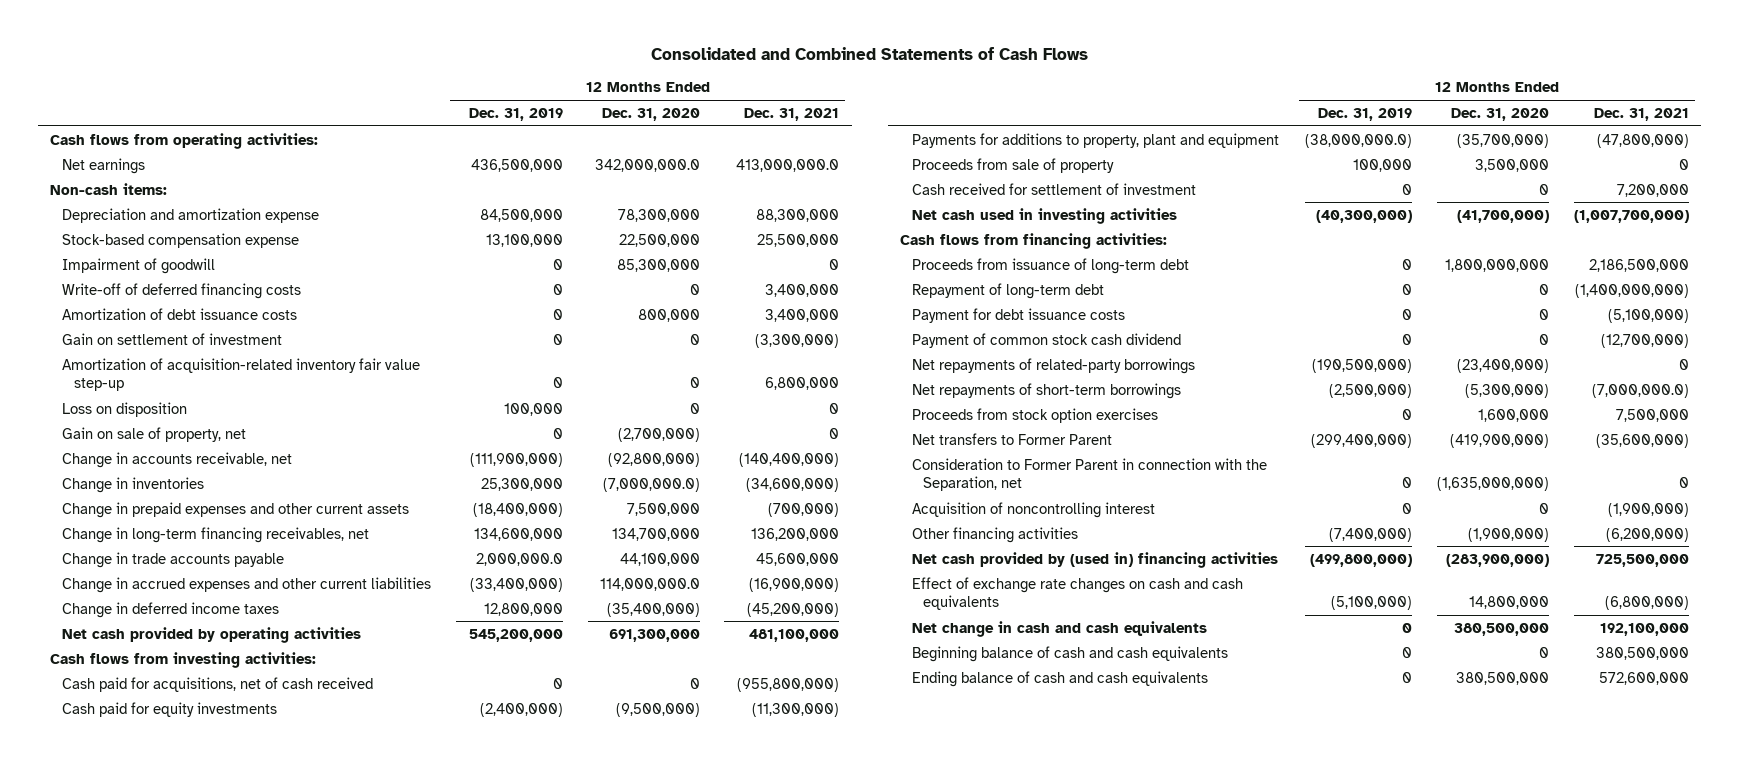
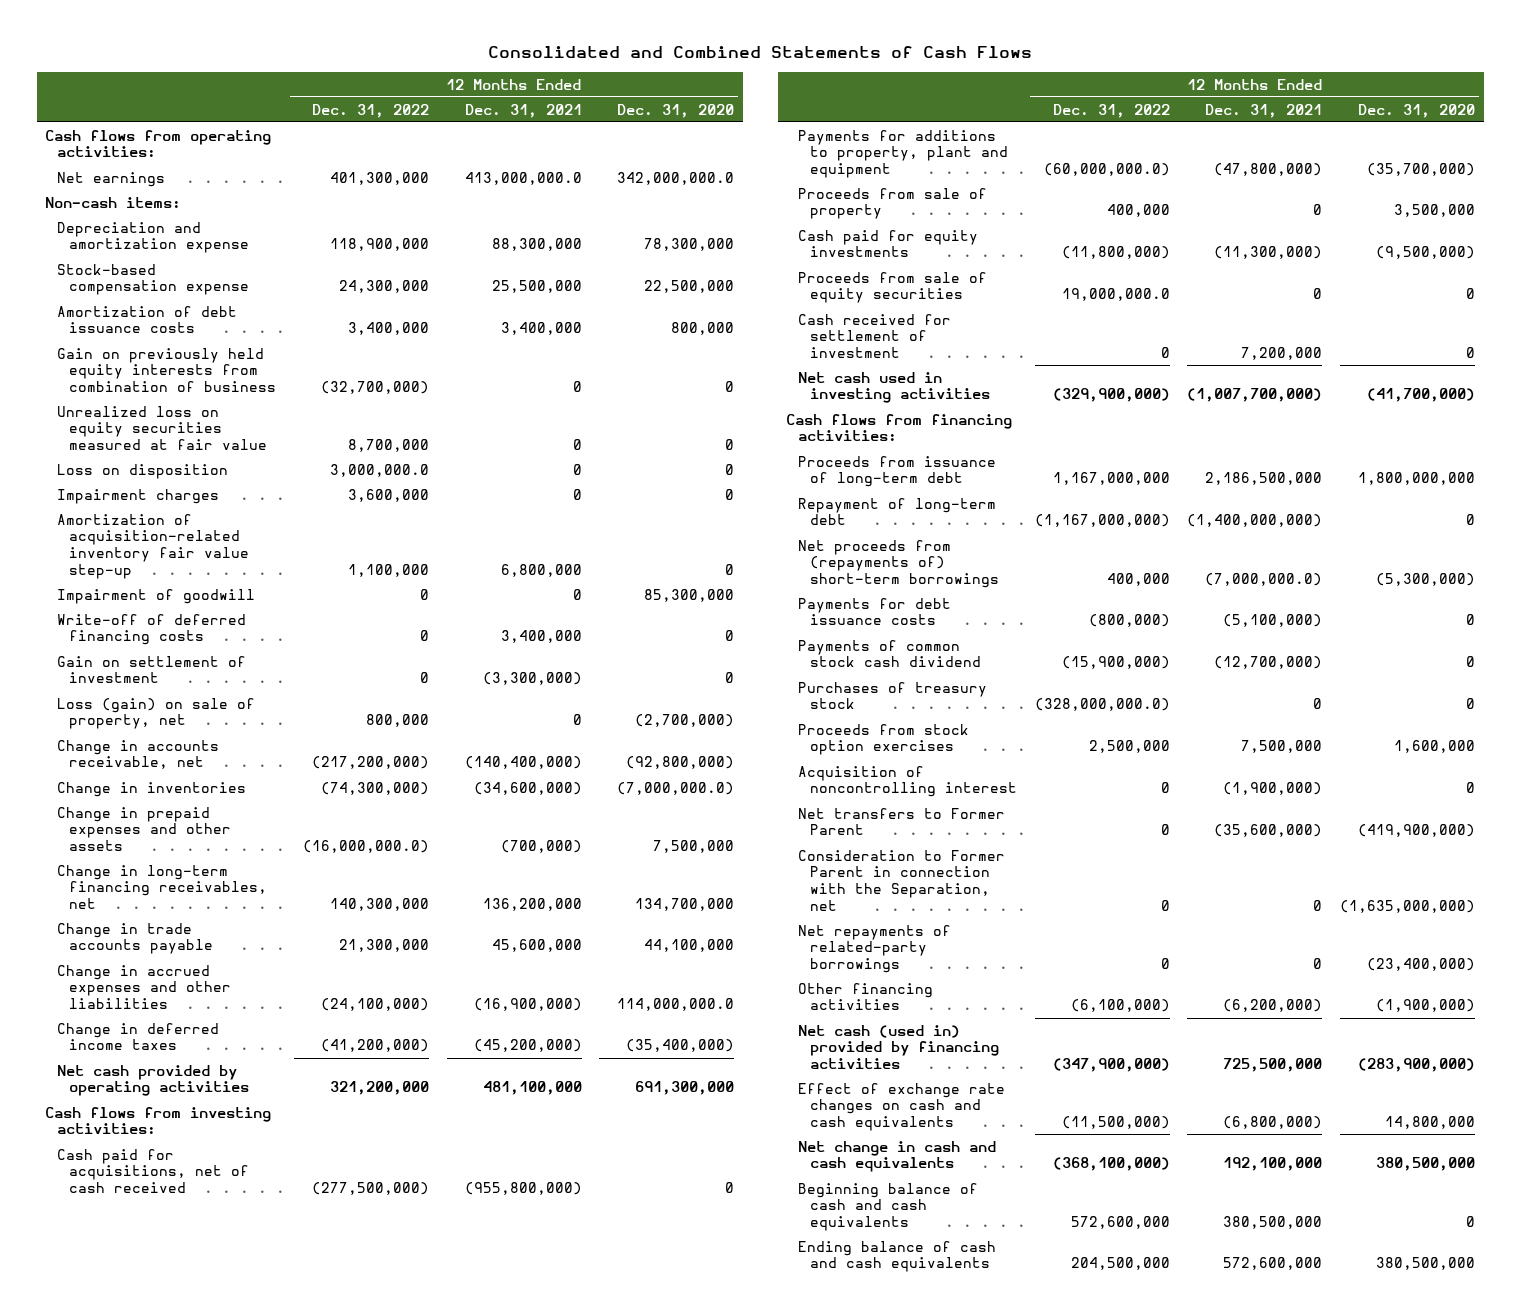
- | 12 Months Ended Dec. 31, 2019 | 12 Months Ended Dec. 31, 2020 | 12 Months Ended Dec. 31, 2021
+ | 12 Months Ended Dec. 31, 2022 | 12 Months Ended Dec. 31, 2021 | 12 Months Ended Dec. 31, 2020
moved up: Amortization of debt issuance costs | 3,400,000 | 3,400,000 | 800,000
+ Gain on previously held equity interests from combination of business | (32,700,000) | 0 | 0
+ Unrealized loss on equity securities measured at fair value | 8,700,000 | 0 | 0
moved up: Loss on disposition | 3,000,000.0 | 0 | 0
+ Impairment charges | 3,600,000 | 0 | 0
moved up: Amortization of acquisition-related inventory fair value step-up | 1,100,000 | 6,800,000 | 0
- Gain on sale of property, net | 0 | (2,700,000) | 0
+ Loss (gain) on sale of property, net | 800,000 | 0 | (2,700,000)
- Change in prepaid expenses and other current assets | (18,400,000) | 7,500,000 | (700,000)
+ Change in prepaid expenses and other assets | (16,000,000.0) | (700,000) | 7,500,000
- Change in accrued expenses and other current liabilities | (33,400,000) | 114,000,000.0 | (16,900,000)
+ Change in accrued expenses and other liabilities | (24,100,000) | (16,900,000) | 114,000,000.0
moved down: Cash paid for equity investments | (11,800,000) | (11,300,000) | (9,500,000)
+ Proceeds from sale of equity securities | 19,000,000.0 | 0 | 0
- Payment for debt issuance costs | 0 | 0 | (5,100,000)
- Payment of common stock cash dividend | 0 | 0 | (12,700,000)
- Net repayments of short-term borrowings | (2,500,000) | (5,300,000) | (7,000,000.0)
+ Net proceeds from (repayments of) short-term borrowings | 400,000 | (7,000,000.0) | (5,300,000)
+ Payments for debt issuance costs | (800,000) | (5,100,000) | 0
+ Payments of common stock cash dividend | (15,900,000) | (12,700,000) | 0
+ Purchases of treasury stock | (328,000,000.0) | 0 | 0
moved up: Acquisition of noncontrolling interest | 0 | (1,900,000) | 0
moved down: Net repayments of related-party borrowings | 0 | 0 | (23,400,000)
- Net cash provided by (used in) financing activities | (499,800,000) | (283,900,000) | 725,500,000
+ Net cash (used in) provided by financing activities | (347,900,000) | 725,500,000 | (283,900,000)

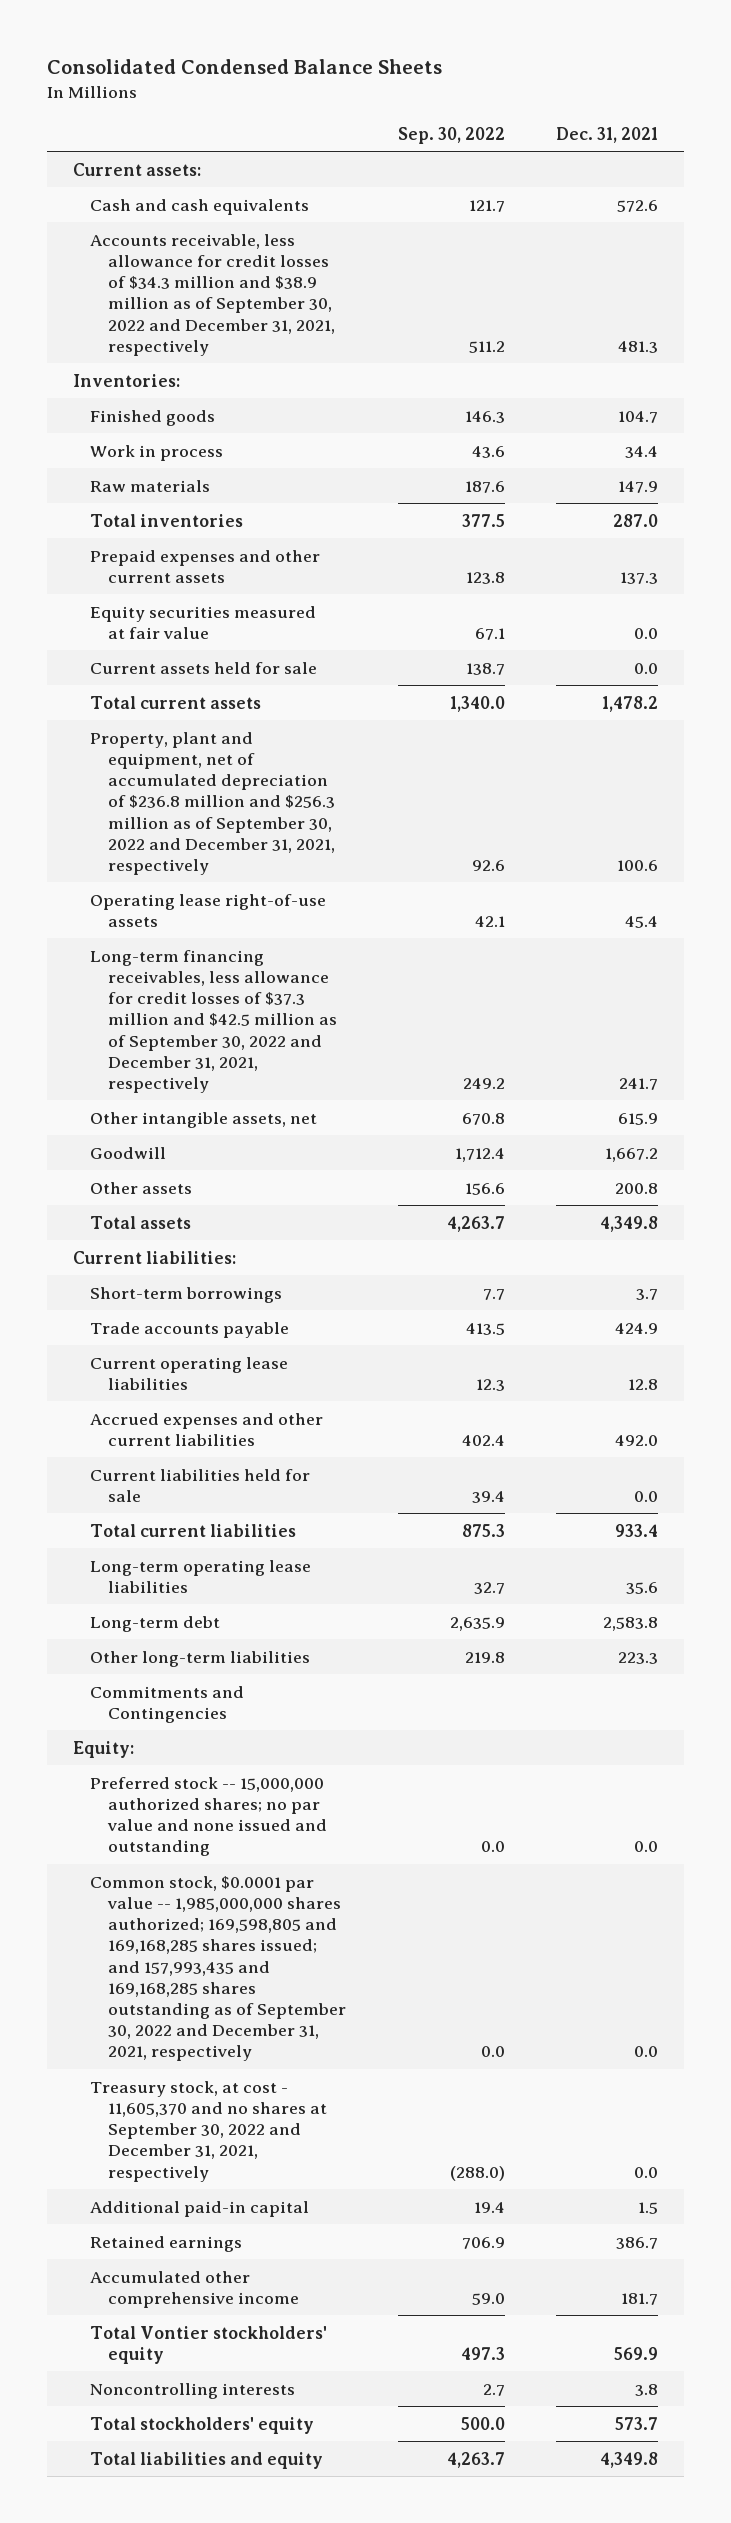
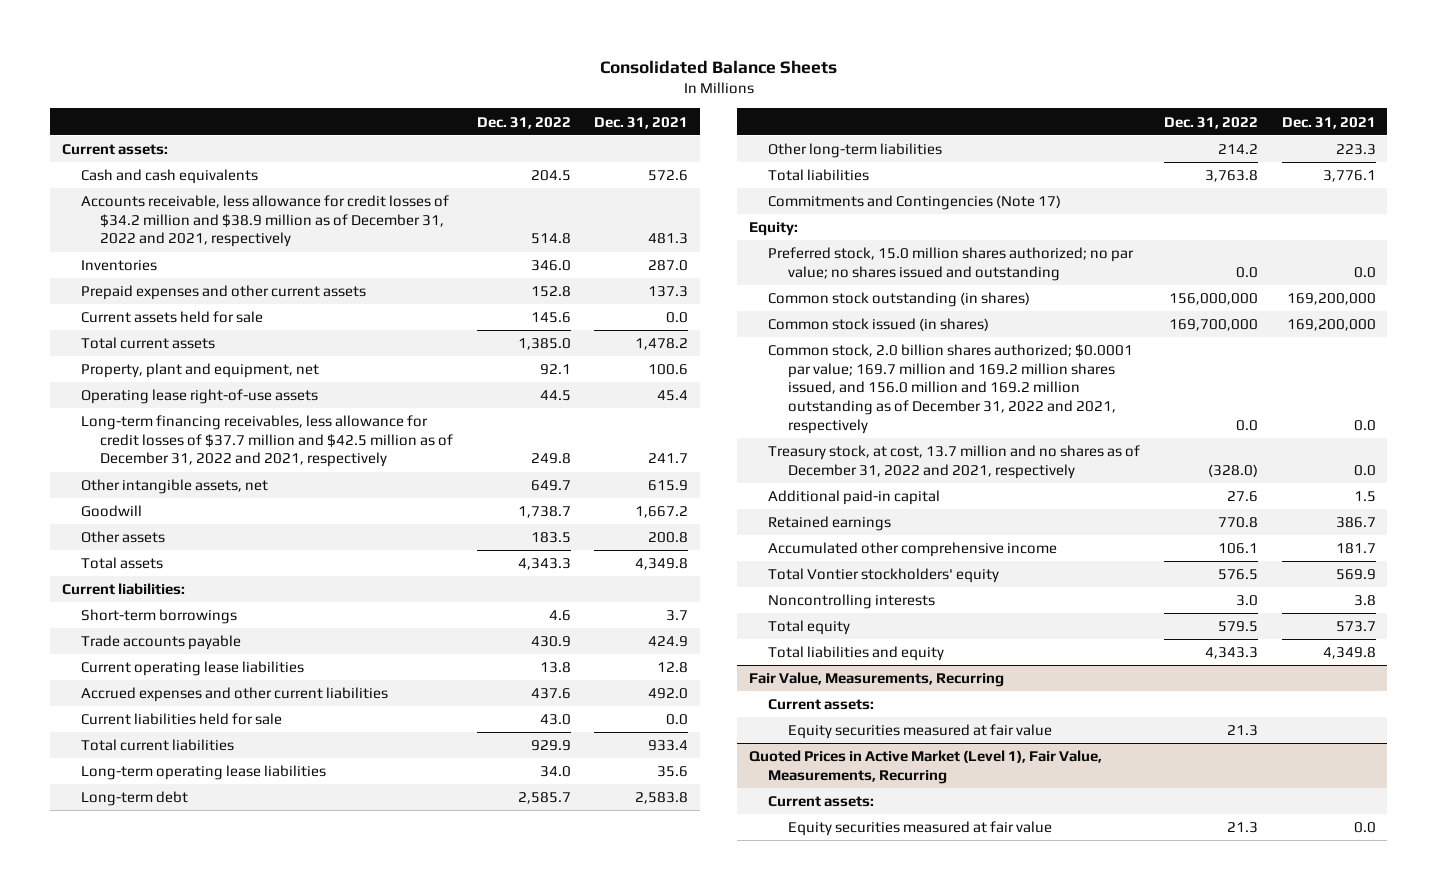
- Consolidated Condensed Balance Sheets
+ Consolidated Balance Sheets
- | Sep. 30, 2022 | Dec. 31, 2021
+ | Dec. 31, 2022 | Dec. 31, 2021
- Accounts receivable, less allowance for credit losses of $34.3 million and $38.9 million as of September 30, 2022 and December 31, 2021, respectively | 511.2 | 481.3
- Inventories:
- Finished goods | 146.3 | 104.7
- Work in process | 43.6 | 34.4
- Raw materials | 187.6 | 147.9
- Total inventories | 377.5 | 287.0
+ Accounts receivable, less allowance for credit losses of $34.2 million and $38.9 million as of December 31, 2022 and 2021, respectively | 514.8 | 481.3
+ Inventories | 346.0 | 287.0
- Equity securities measured at fair value | 67.1 | 0.0
- Property, plant and equipment, net of accumulated depreciation of $236.8 million and $256.3 million as of September 30, 2022 and December 31, 2021, respectively | 92.6 | 100.6
+ Property, plant and equipment, net | 92.1 | 100.6
- Long-term financing receivables, less allowance for credit losses of $37.3 million and $42.5 million as of September 30, 2022 and December 31, 2021, respectively | 249.2 | 241.7
+ Long-term financing receivables, less allowance for credit losses of $37.7 million and $42.5 million as of December 31, 2022 and 2021, respectively | 249.8 | 241.7
- Commitments and Contingencies
+ Total liabilities | 3,763.8 | 3,776.1
+ Commitments and Contingencies (Note 17)
- Preferred stock -- 15,000,000 authorized shares; no par value and none issued and outstanding | 0.0 | 0.0
- Common stock, $0.0001 par value -- 1,985,000,000 shares authorized; 169,598,805 and 169,168,285 shares issued; and 157,993,435 and 169,168,285 shares outstanding as of September 30, 2022 and December 31, 2021, respectively | 0.0 | 0.0
- Treasury stock, at cost - 11,605,370 and no shares at September 30, 2022 and December 31, 2021, respectively | (288.0) | 0.0
+ Preferred stock, 15.0 million shares authorized; no par value; no shares issued and outstanding | 0.0 | 0.0
+ Common stock outstanding (in shares) | 156,000,000 | 169,200,000
+ Common stock issued (in shares) | 169,700,000 | 169,200,000
+ Common stock, 2.0 billion shares authorized; $0.0001 par value; 169.7 million and 169.2 million shares issued, and 156.0 million and 169.2 million outstanding as of December 31, 2022 and 2021, respectively | 0.0 | 0.0
+ Treasury stock, at cost, 13.7 million and no shares as of December 31, 2022 and 2021, respectively | (328.0) | 0.0
- Total stockholders' equity | 500.0 | 573.7
+ Total equity | 579.5 | 573.7
+ Fair Value, Measurements, Recurring
+ Current assets:
+ Equity securities measured at fair value | 21.3 |
+ Quoted Prices in Active Market (Level 1), Fair Value, Measurements, Recurring
+ Current assets:
+ Equity securities measured at fair value | 21.3 | 0.0

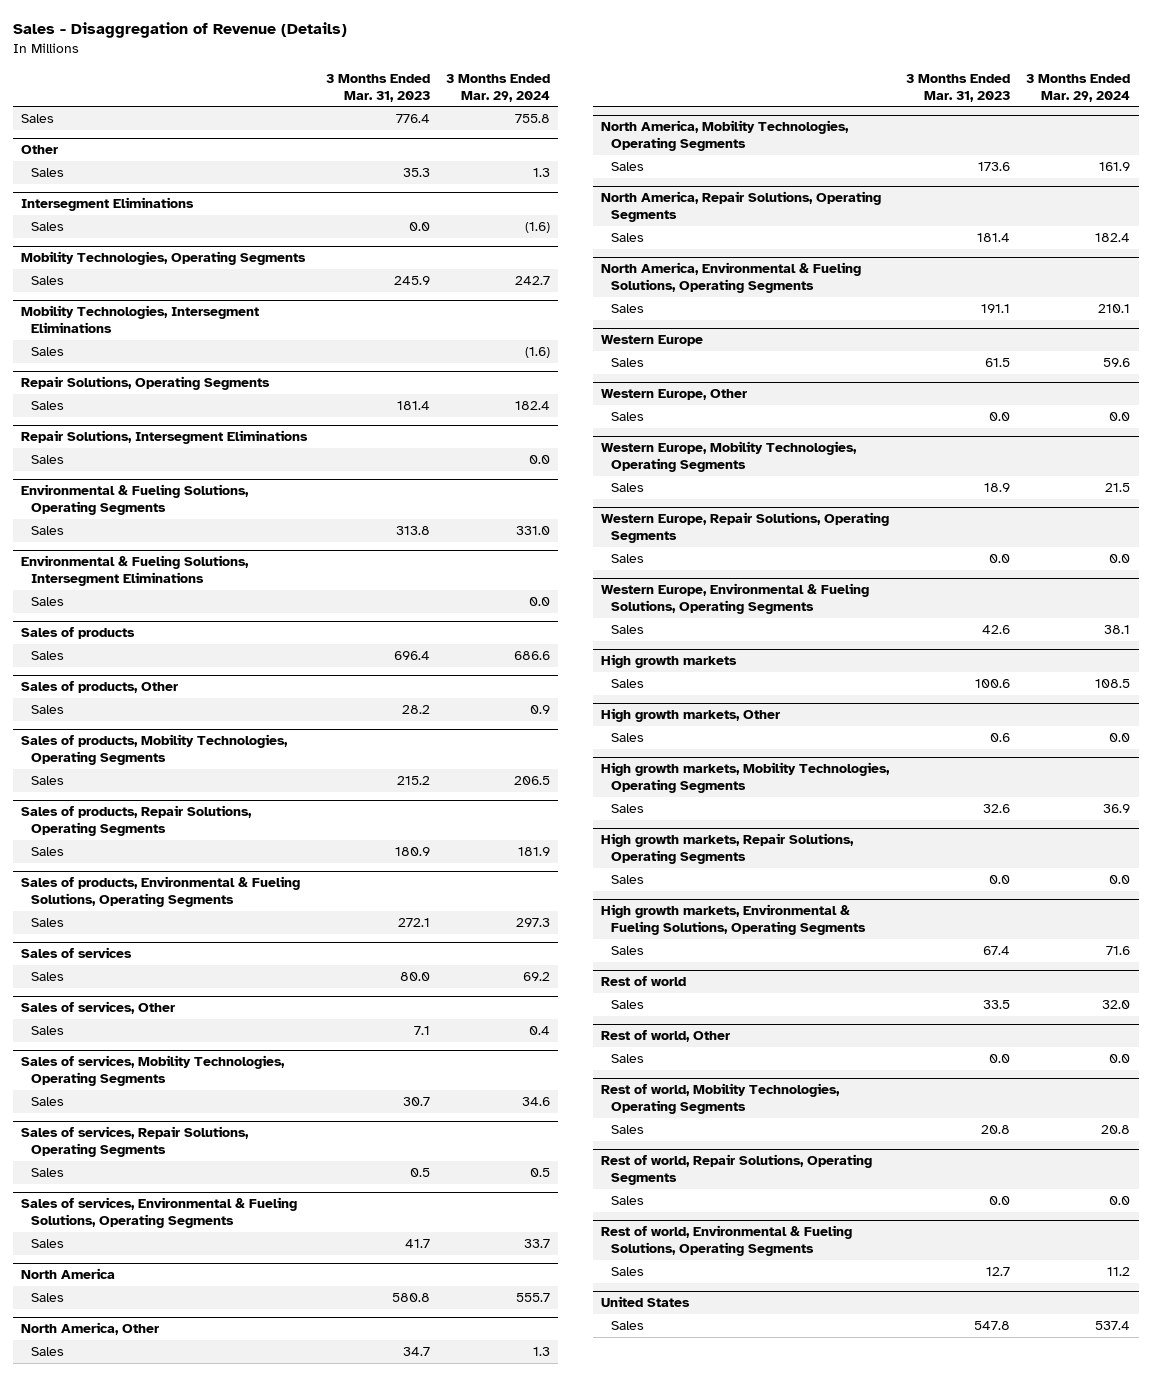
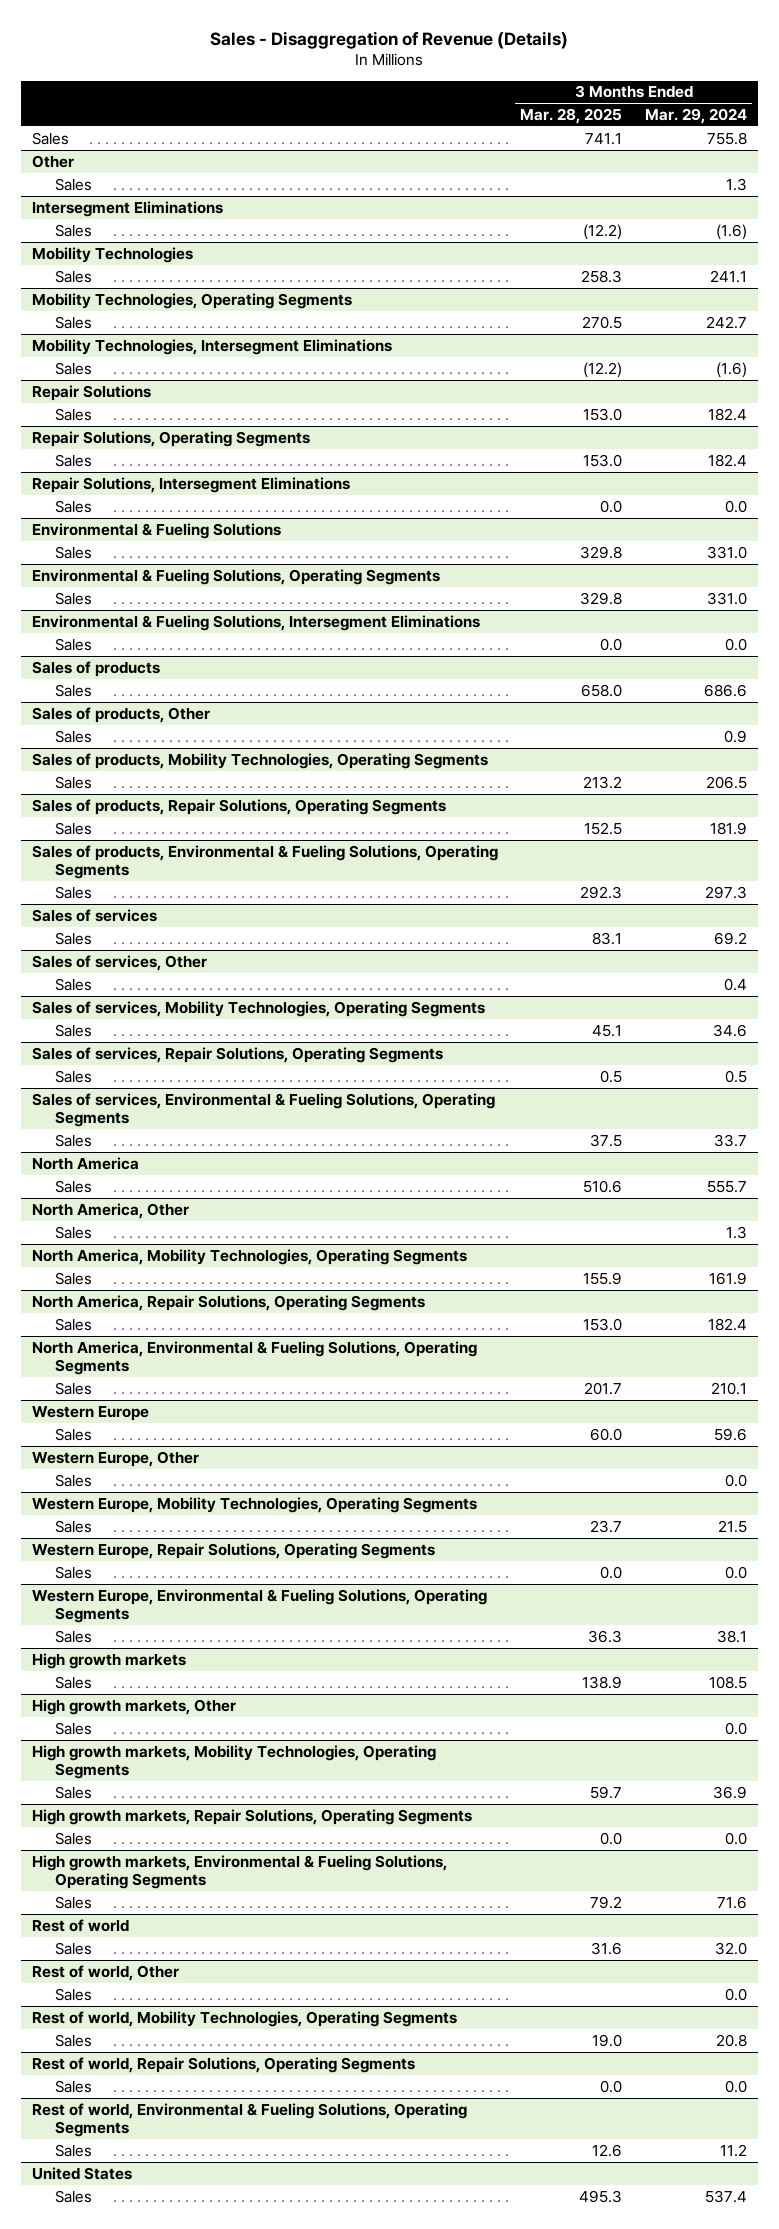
- | 3 Months Ended Mar. 31, 2023 | 3 Months Ended Mar. 29, 2024
+ | 3 Months Ended Mar. 28, 2025 | 3 Months Ended Mar. 29, 2024
+ Mobility Technologies
+ Sales | 258.3 | 241.1
+ Repair Solutions
+ Sales | 153.0 | 182.4
+ Environmental & Fueling Solutions
+ Sales | 329.8 | 331.0

